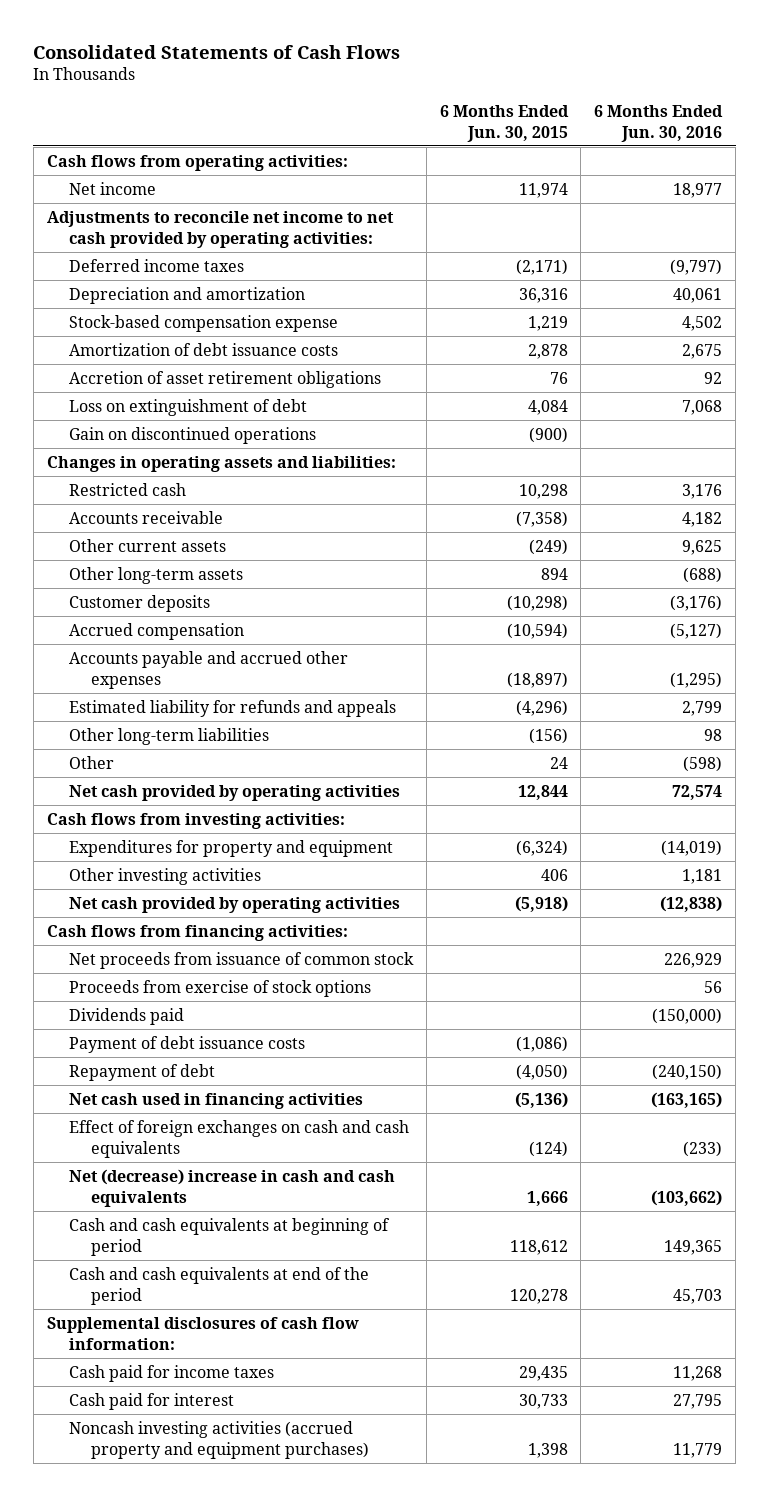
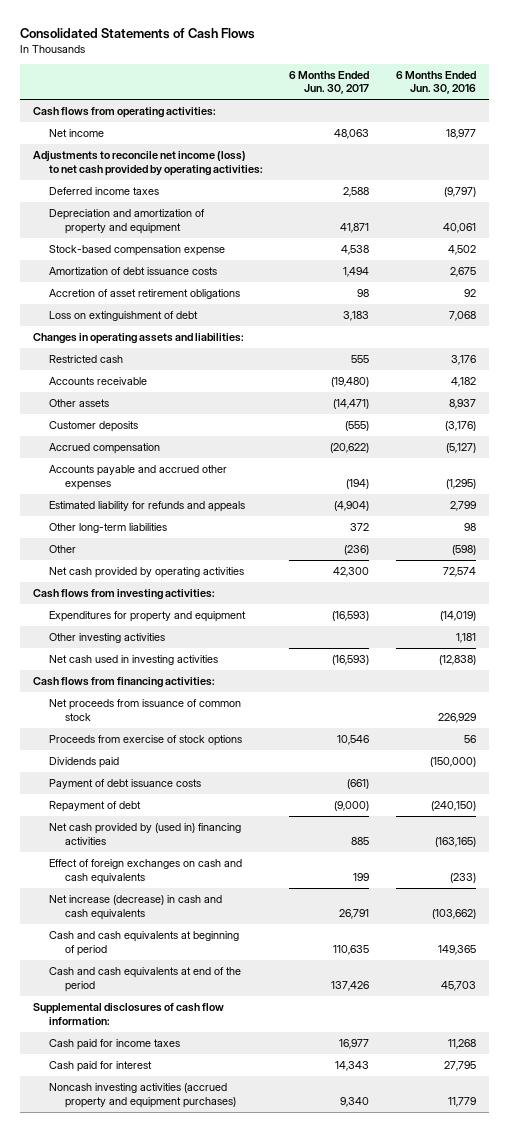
- | 6 Months Ended Jun. 30, 2015 | 6 Months Ended Jun. 30, 2016
+ | 6 Months Ended Jun. 30, 2017 | 6 Months Ended Jun. 30, 2016
- Adjustments to reconcile net income to net cash provided by operating activities:
+ Adjustments to reconcile net income (loss) to net cash provided by operating activities:
- Depreciation and amortization | 36,316 | 40,061
+ Depreciation and amortization of property and equipment | 41,871 | 40,061
- Gain on discontinued operations | (900) |
- Other current assets | (249) | 9,625
- Other long-term assets | 894 | (688)
+ Other assets | (14,471) | 8,937
- Net cash provided by operating activities | (5,918) | (12,838)
+ Net cash used in investing activities | (16,593) | (12,838)
- Net cash used in financing activities | (5,136) | (163,165)
+ Net cash provided by (used in) financing activities | 885 | (163,165)
- Net (decrease) increase in cash and cash equivalents | 1,666 | (103,662)
+ Net increase (decrease) in cash and cash equivalents | 26,791 | (103,662)

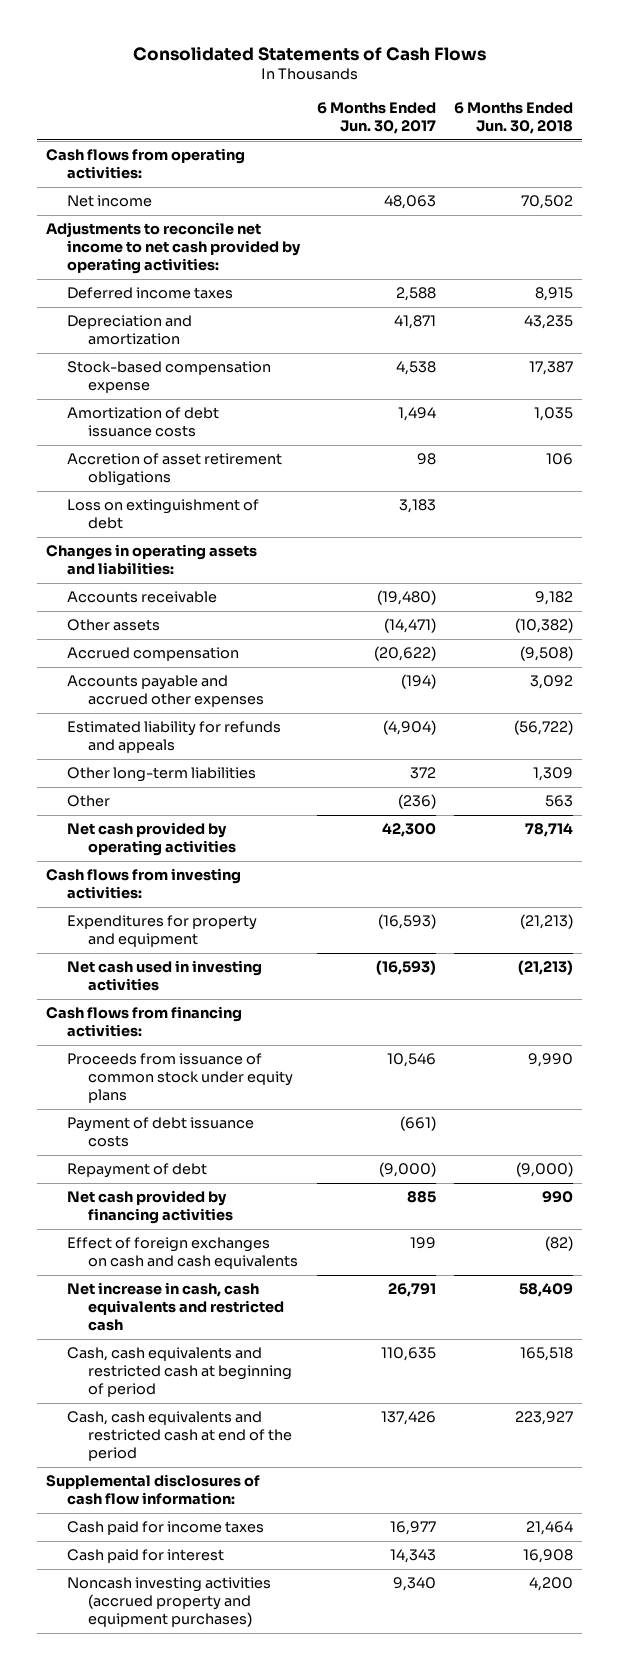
- | 6 Months Ended Jun. 30, 2017 | 6 Months Ended Jun. 30, 2016
+ | 6 Months Ended Jun. 30, 2017 | 6 Months Ended Jun. 30, 2018
- Adjustments to reconcile net income (loss) to net cash provided by operating activities:
+ Adjustments to reconcile net income to net cash provided by operating activities:
- Depreciation and amortization of property and equipment | 41,871 | 40,061
+ Depreciation and amortization | 41,871 | 43,235
- Restricted cash | 555 | 3,176
- Customer deposits | (555) | (3,176)
- Other investing activities | | 1,181
- Net proceeds from issuance of common stock | | 226,929
- Proceeds from exercise of stock options | 10,546 | 56
- Dividends paid | | (150,000)
+ Proceeds from issuance of common stock under equity plans | 10,546 | 9,990
- Net cash provided by (used in) financing activities | 885 | (163,165)
+ Net cash provided by financing activities | 885 | 990
- Net increase (decrease) in cash and cash equivalents | 26,791 | (103,662)
- Cash and cash equivalents at beginning of period | 110,635 | 149,365
- Cash and cash equivalents at end of the period | 137,426 | 45,703
+ Net increase in cash, cash equivalents and restricted cash | 26,791 | 58,409
+ Cash, cash equivalents and restricted cash at beginning of period | 110,635 | 165,518
+ Cash, cash equivalents and restricted cash at end of the period | 137,426 | 223,927

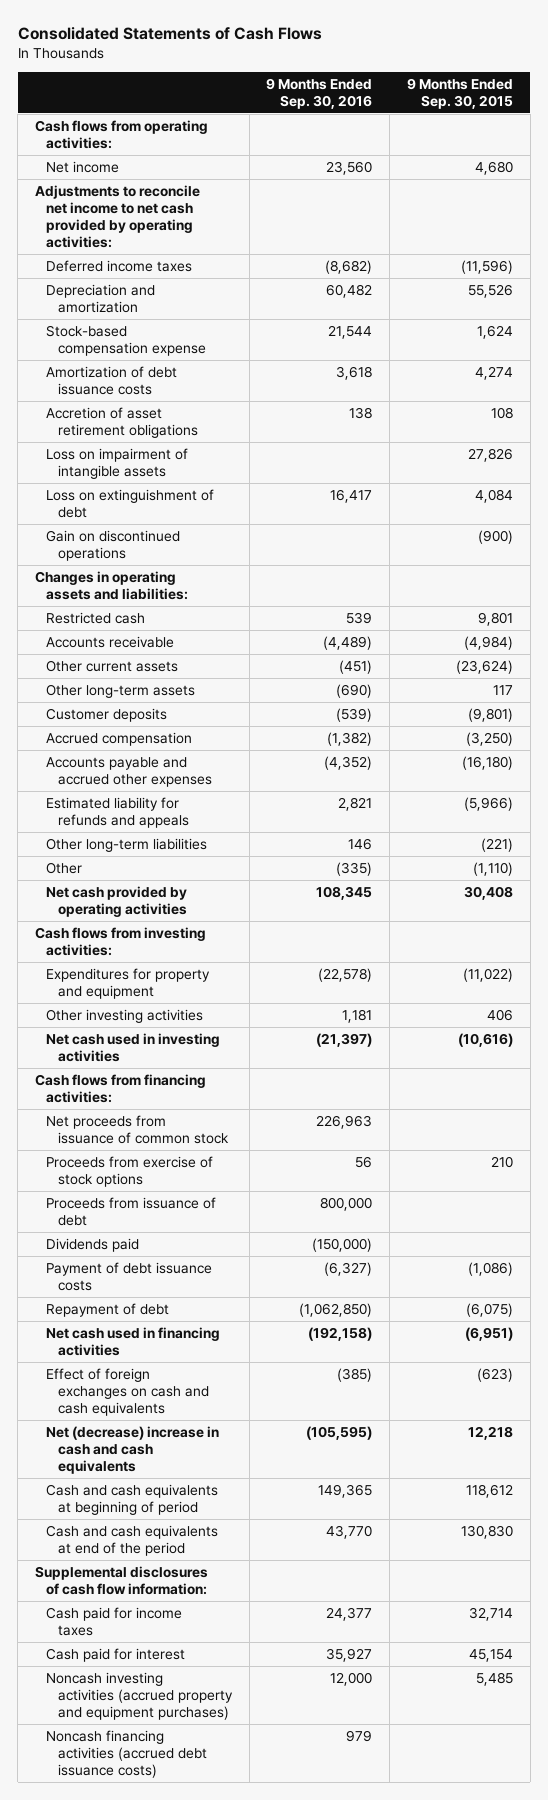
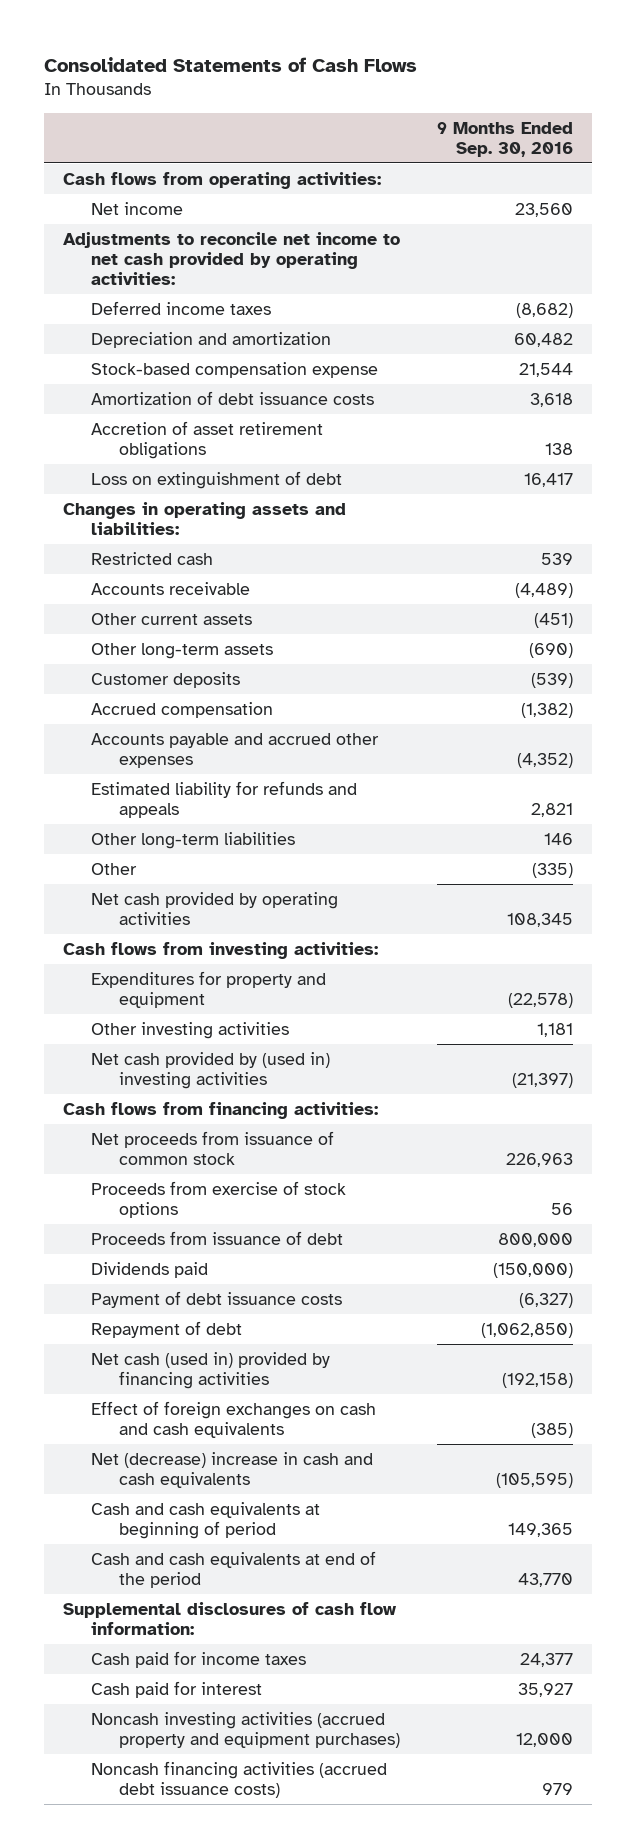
- | 9 Months Ended Sep. 30, 2016 | 9 Months Ended Sep. 30, 2015
+ | 9 Months Ended Sep. 30, 2016
- Loss on impairment of intangible assets | | 27,826
- Gain on discontinued operations | | (900)
- Net cash used in investing activities | (21,397) | (10,616)
+ Net cash provided by (used in) investing activities | (21,397)
- Net cash used in financing activities | (192,158) | (6,951)
+ Net cash (used in) provided by financing activities | (192,158)

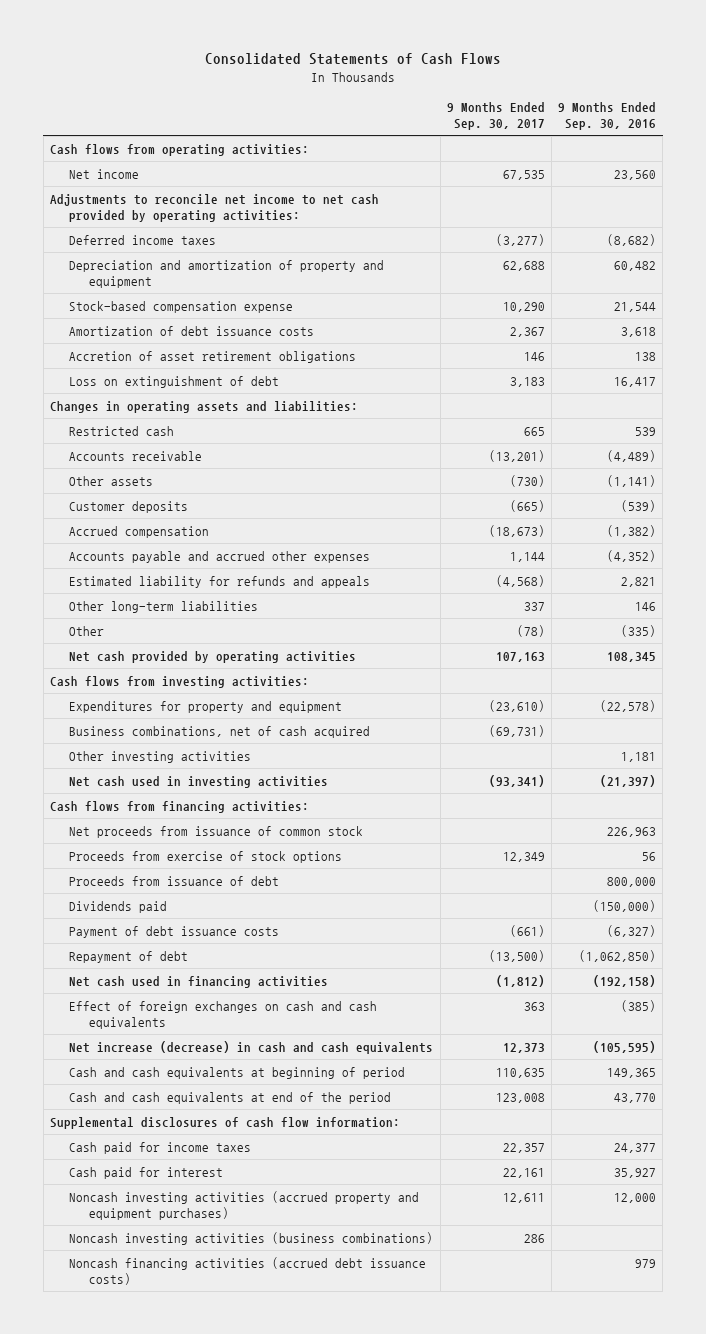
- | 9 Months Ended Sep. 30, 2016
+ | 9 Months Ended Sep. 30, 2017 | 9 Months Ended Sep. 30, 2016
- Depreciation and amortization | 60,482
+ Depreciation and amortization of property and equipment | 62,688 | 60,482
- Other current assets | (451)
- Other long-term assets | (690)
+ Other assets | (730) | (1,141)
+ Business combinations, net of cash acquired | (69,731) |
- Net cash provided by (used in) investing activities | (21,397)
+ Net cash used in investing activities | (93,341) | (21,397)
- Net cash (used in) provided by financing activities | (192,158)
+ Net cash used in financing activities | (1,812) | (192,158)
- Net (decrease) increase in cash and cash equivalents | (105,595)
+ Net increase (decrease) in cash and cash equivalents | 12,373 | (105,595)
+ Noncash investing activities (business combinations) | 286 |

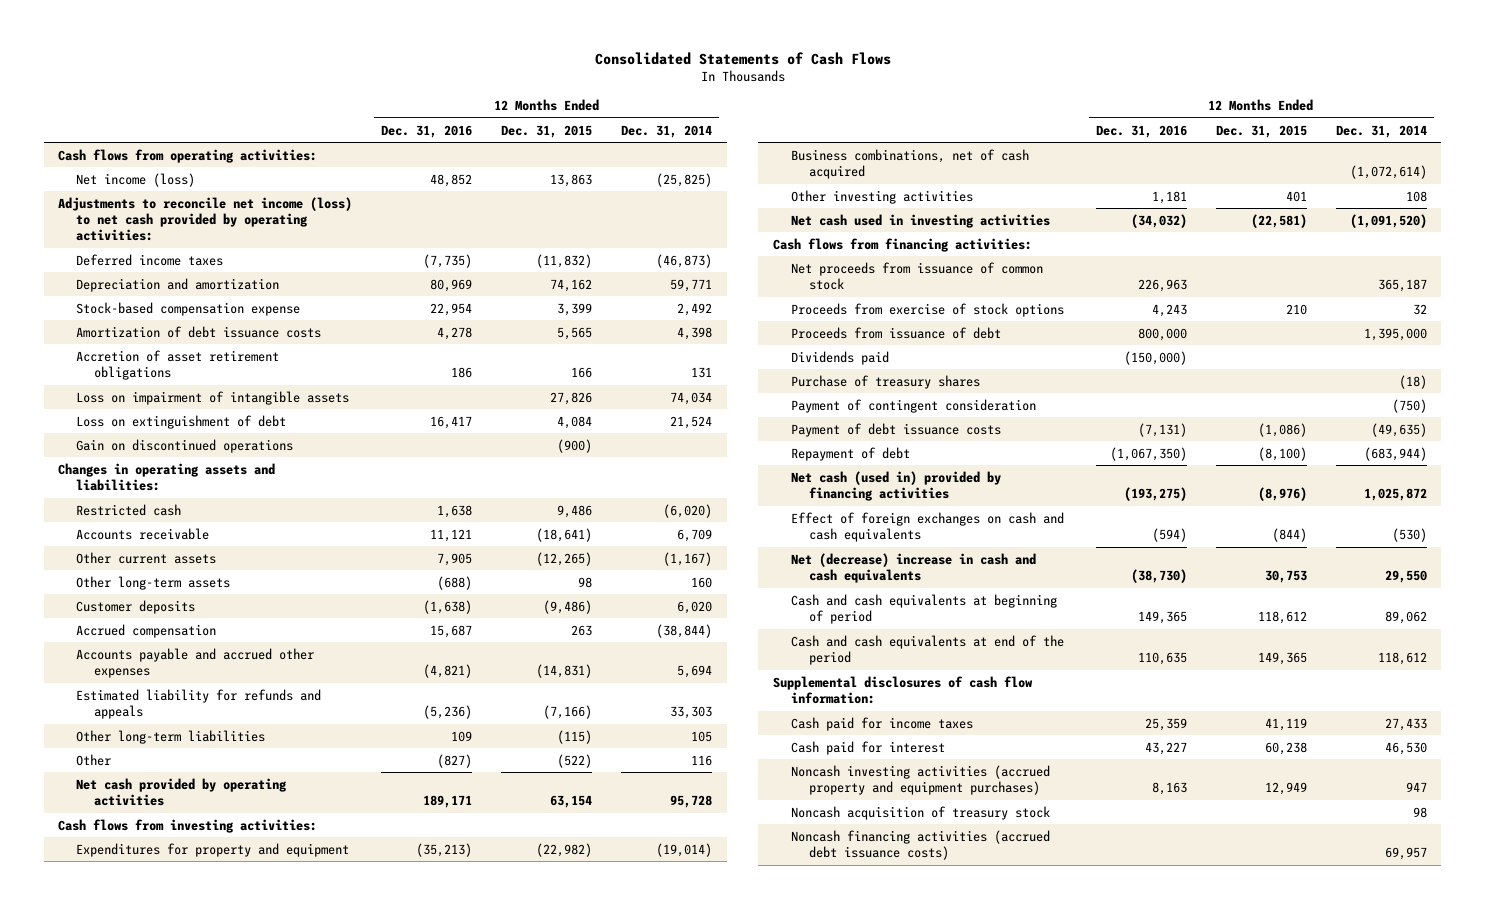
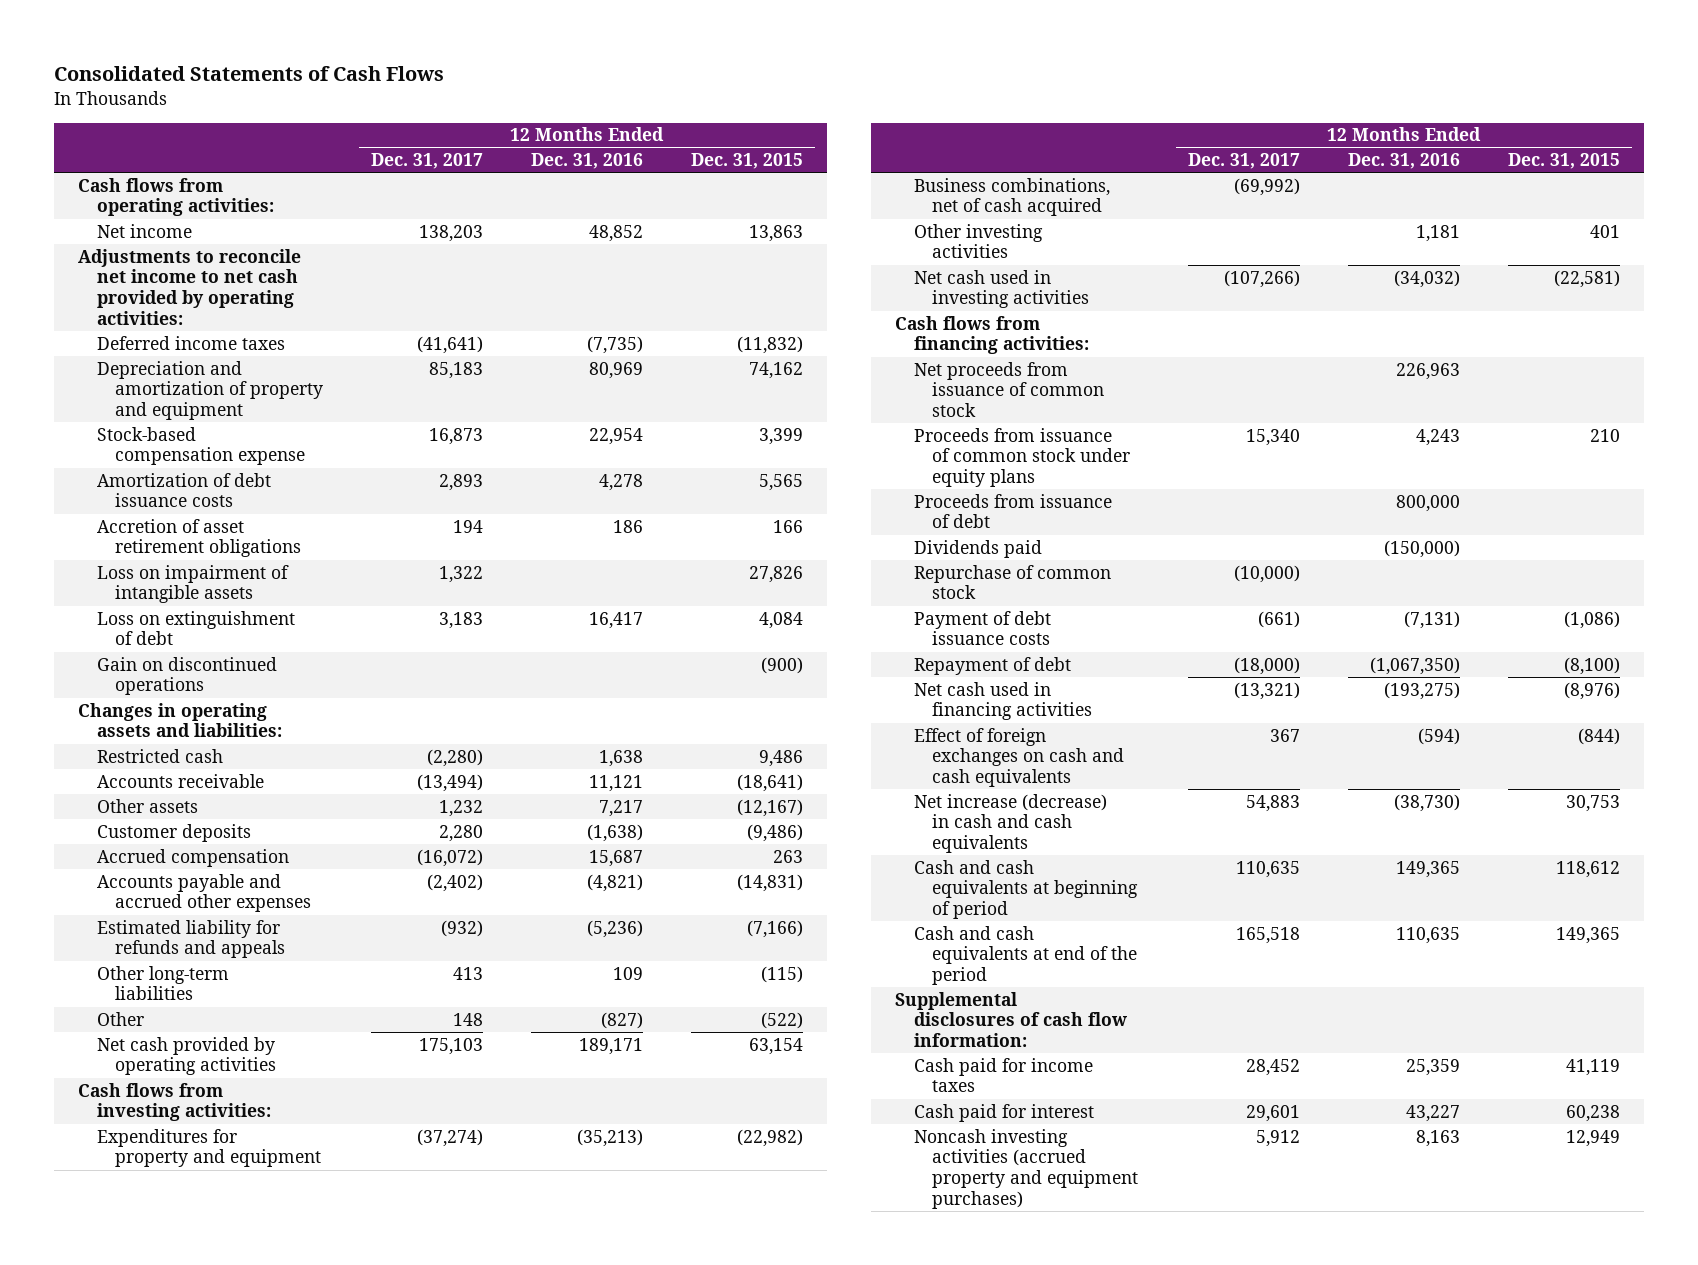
- | 12 Months Ended Dec. 31, 2016 | 12 Months Ended Dec. 31, 2015 | 12 Months Ended Dec. 31, 2014
+ | 12 Months Ended Dec. 31, 2017 | 12 Months Ended Dec. 31, 2016 | 12 Months Ended Dec. 31, 2015
- Net income (loss) | 48,852 | 13,863 | (25,825)
- Adjustments to reconcile net income (loss) to net cash provided by operating activities:
+ Net income | 138,203 | 48,852 | 13,863
+ Adjustments to reconcile net income to net cash provided by operating activities:
- Depreciation and amortization | 80,969 | 74,162 | 59,771
+ Depreciation and amortization of property and equipment | 85,183 | 80,969 | 74,162
- Other current assets | 7,905 | (12,265) | (1,167)
- Other long-term assets | (688) | 98 | 160
+ Other assets | 1,232 | 7,217 | (12,167)
- Proceeds from exercise of stock options | 4,243 | 210 | 32
+ Proceeds from issuance of common stock under equity plans | 15,340 | 4,243 | 210
- Purchase of treasury shares | | | (18)
- Payment of contingent consideration | | | (750)
+ Repurchase of common stock | (10,000) | |
- Net cash (used in) provided by financing activities | (193,275) | (8,976) | 1,025,872
+ Net cash used in financing activities | (13,321) | (193,275) | (8,976)
- Net (decrease) increase in cash and cash equivalents | (38,730) | 30,753 | 29,550
+ Net increase (decrease) in cash and cash equivalents | 54,883 | (38,730) | 30,753
- Noncash acquisition of treasury stock | | | 98
- Noncash financing activities (accrued debt issuance costs) | | | 69,957

